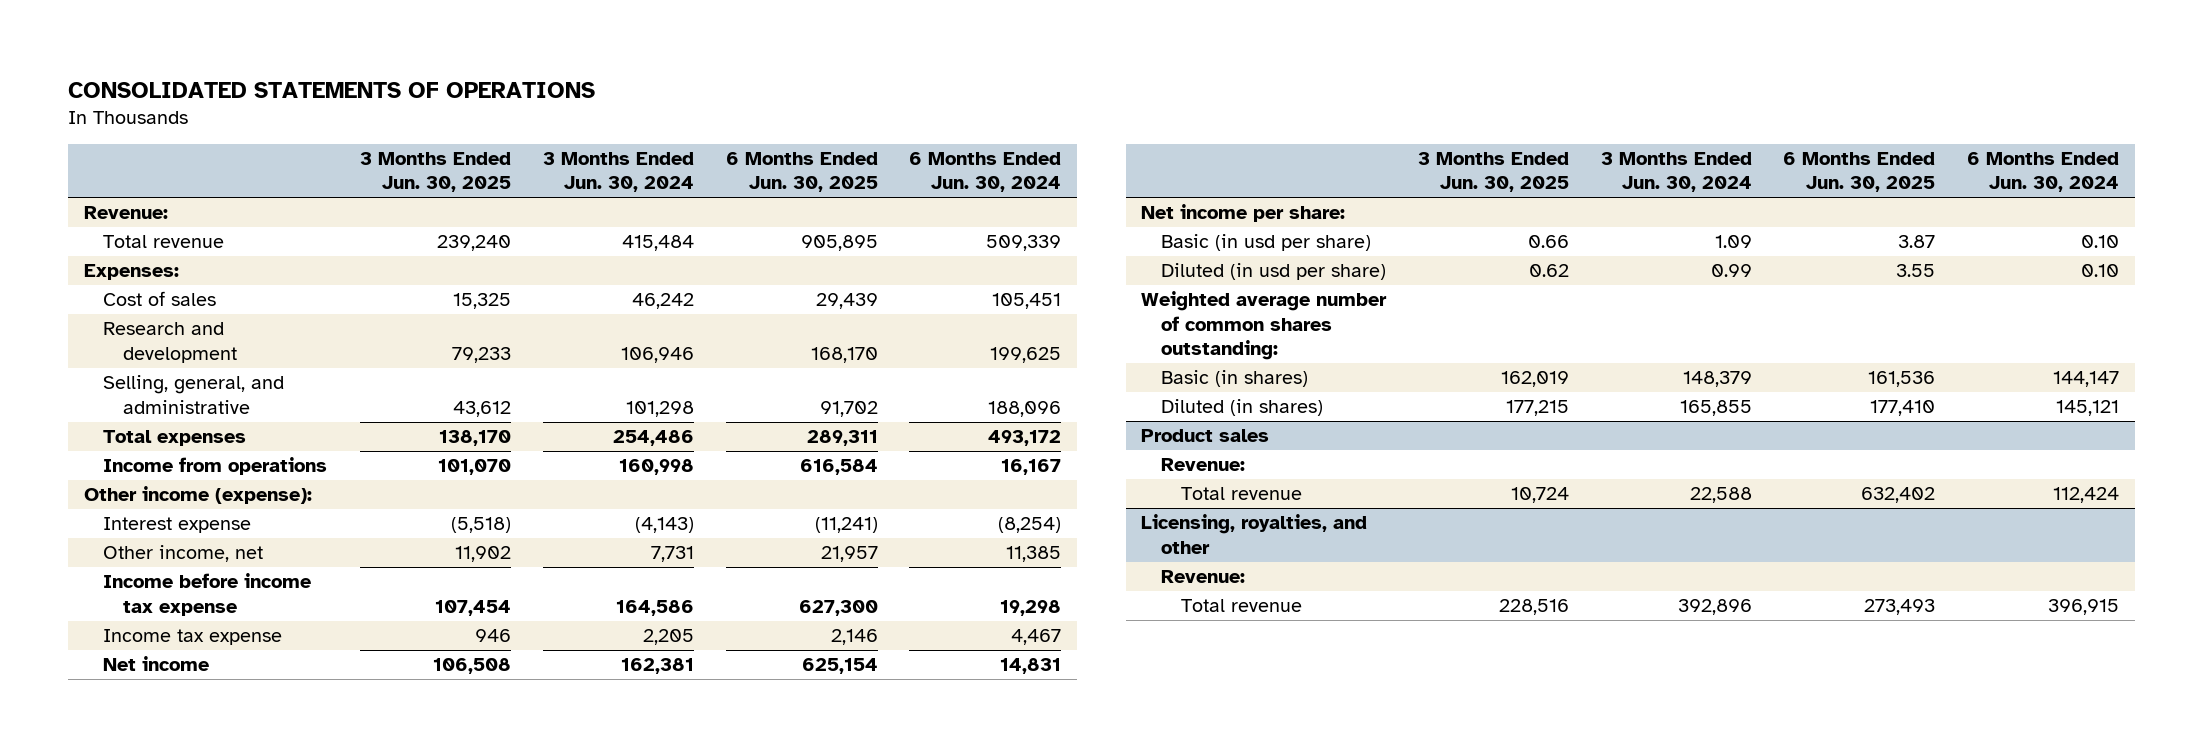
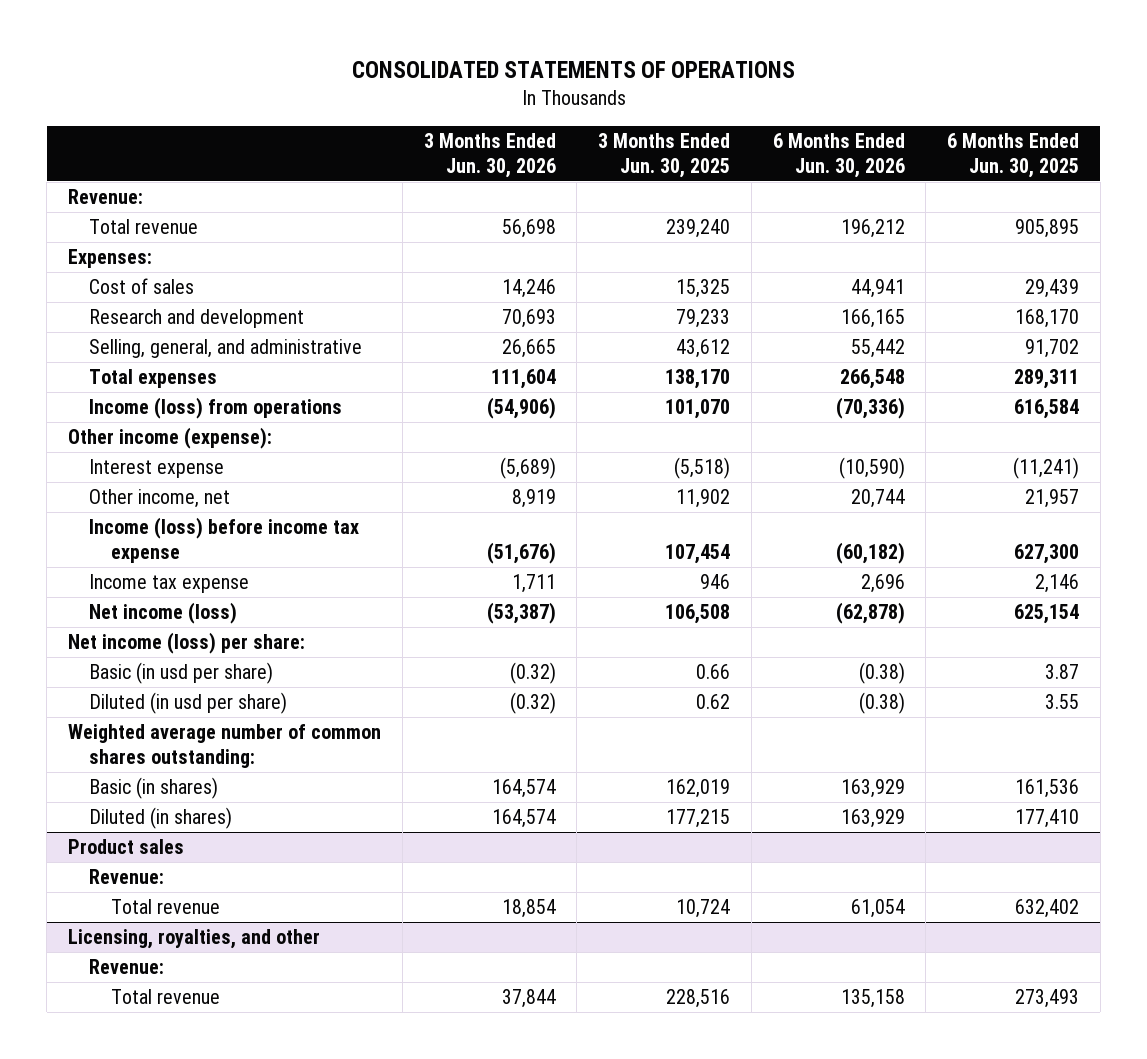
- | 3 Months Ended Jun. 30, 2025 | 3 Months Ended Jun. 30, 2024 | 6 Months Ended Jun. 30, 2025 | 6 Months Ended Jun. 30, 2024
+ | 3 Months Ended Jun. 30, 2026 | 3 Months Ended Jun. 30, 2025 | 6 Months Ended Jun. 30, 2026 | 6 Months Ended Jun. 30, 2025
- Income from operations | 101,070 | 160,998 | 616,584 | 16,167
+ Income (loss) from operations | (54,906) | 101,070 | (70,336) | 616,584
- Income before income tax expense | 107,454 | 164,586 | 627,300 | 19,298
+ Income (loss) before income tax expense | (51,676) | 107,454 | (60,182) | 627,300
- Net income | 106,508 | 162,381 | 625,154 | 14,831
- Net income per share:
+ Net income (loss) | (53,387) | 106,508 | (62,878) | 625,154
+ Net income (loss) per share:

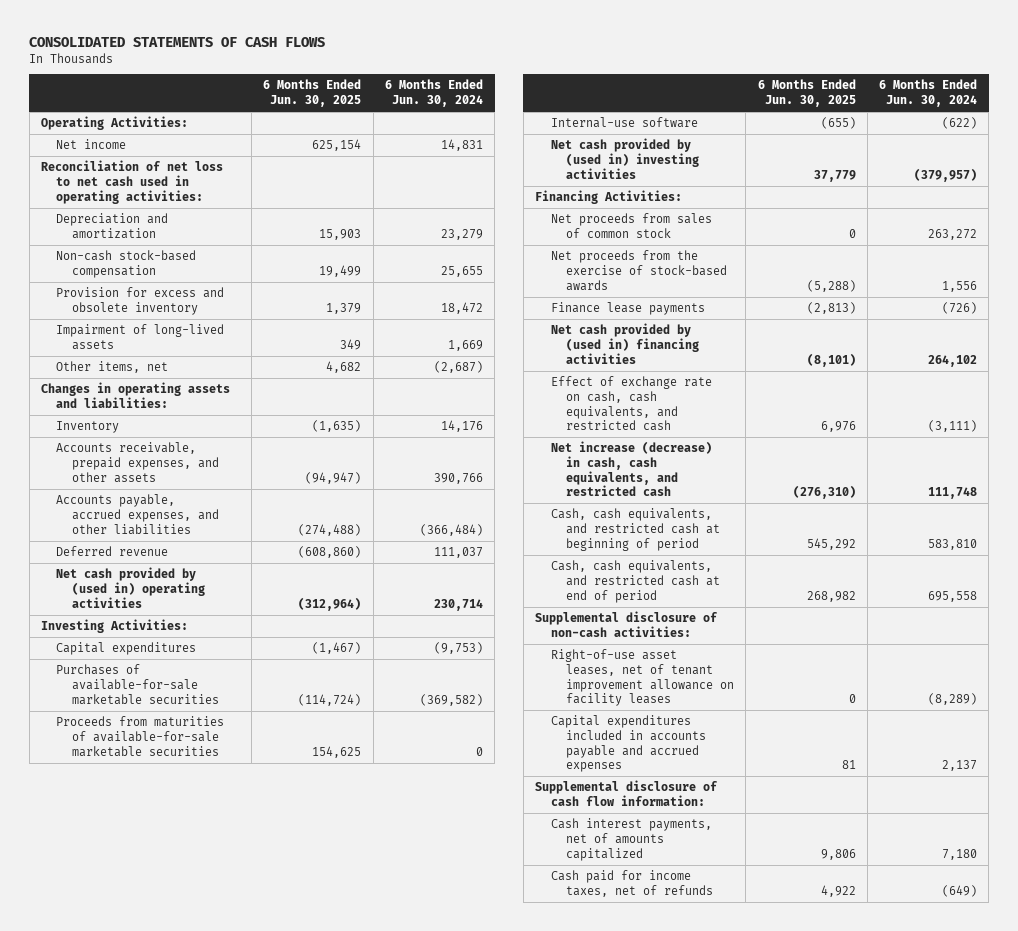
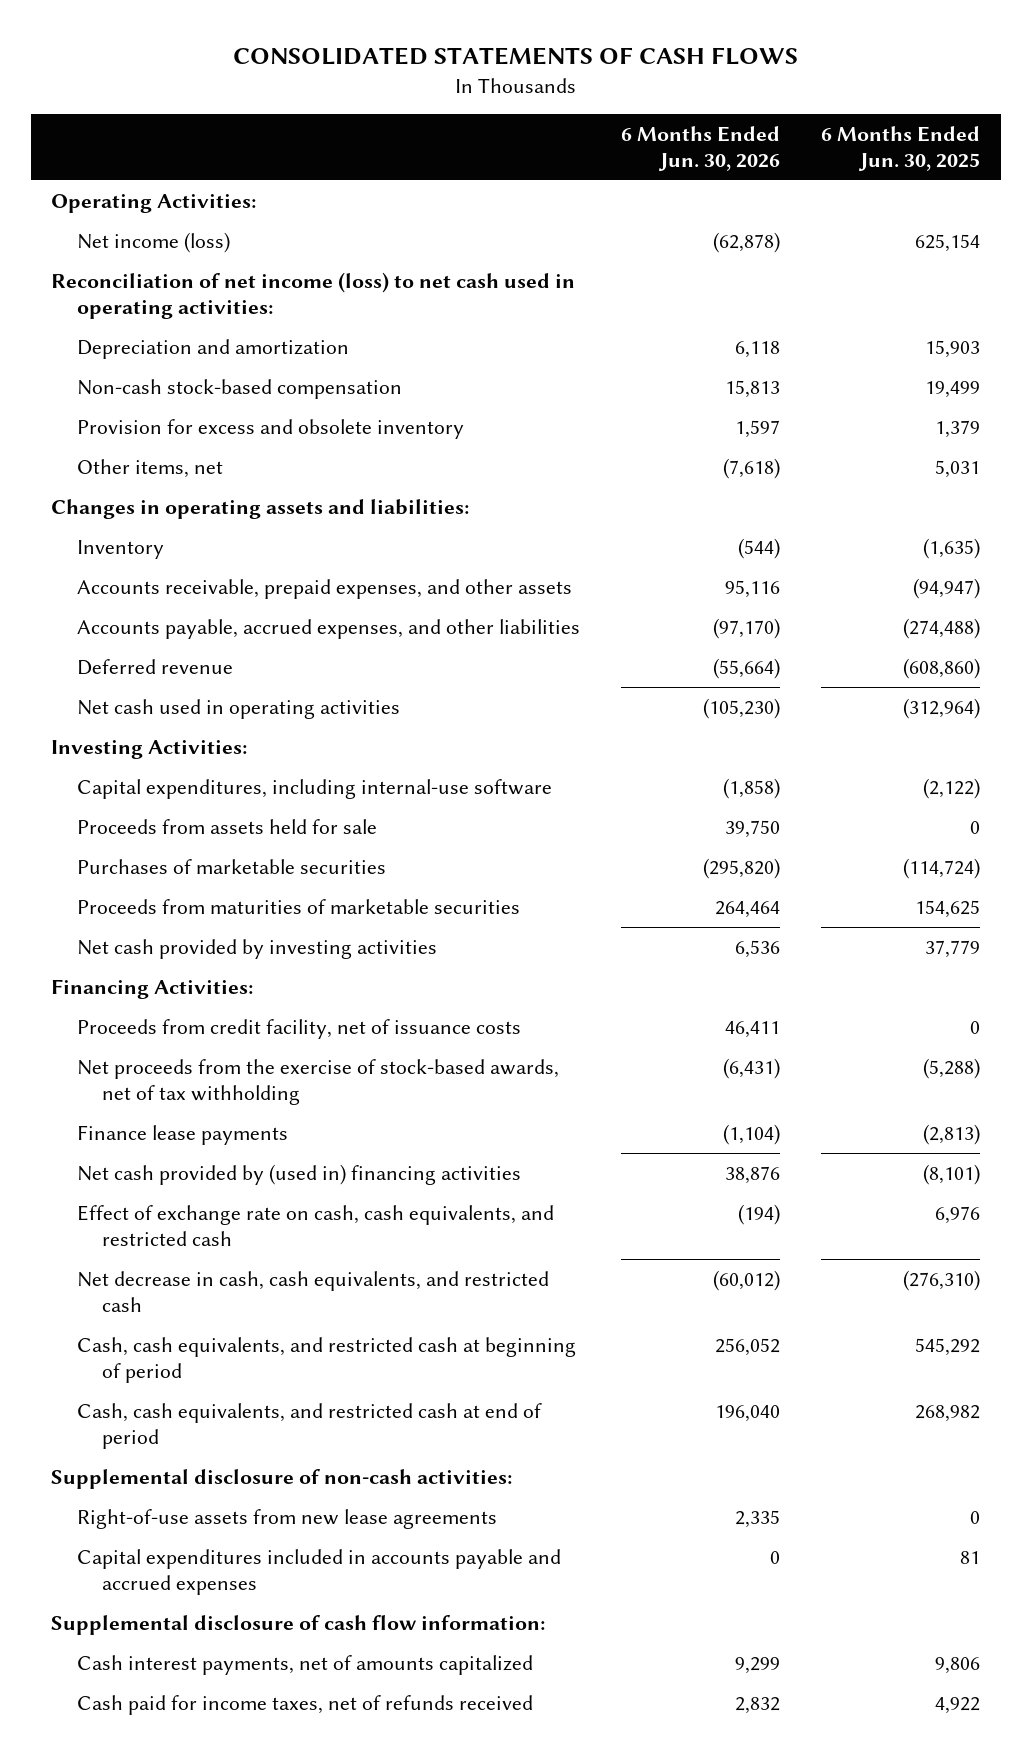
- | 6 Months Ended Jun. 30, 2025 | 6 Months Ended Jun. 30, 2024
+ | 6 Months Ended Jun. 30, 2026 | 6 Months Ended Jun. 30, 2025
- Net income | 625,154 | 14,831
- Reconciliation of net loss to net cash used in operating activities:
+ Net income (loss) | (62,878) | 625,154
+ Reconciliation of net income (loss) to net cash used in operating activities:
- Impairment of long-lived assets | 349 | 1,669
- Other items, net | 4,682 | (2,687)
+ Other items, net | (7,618) | 5,031
- Net cash provided by (used in) operating activities | (312,964) | 230,714
+ Net cash used in operating activities | (105,230) | (312,964)
- Capital expenditures | (1,467) | (9,753)
- Purchases of available-for-sale marketable securities | (114,724) | (369,582)
- Proceeds from maturities of available-for-sale marketable securities | 154,625 | 0
- Internal-use software | (655) | (622)
- Net cash provided by (used in) investing activities | 37,779 | (379,957)
+ Capital expenditures, including internal-use software | (1,858) | (2,122)
+ Proceeds from assets held for sale | 39,750 | 0
+ Purchases of marketable securities | (295,820) | (114,724)
+ Proceeds from maturities of marketable securities | 264,464 | 154,625
+ Net cash provided by investing activities | 6,536 | 37,779
- Net proceeds from sales of common stock | 0 | 263,272
- Net proceeds from the exercise of stock-based awards | (5,288) | 1,556
+ Proceeds from credit facility, net of issuance costs | 46,411 | 0
+ Net proceeds from the exercise of stock-based awards, net of tax withholding | (6,431) | (5,288)
- Net increase (decrease) in cash, cash equivalents, and restricted cash | (276,310) | 111,748
+ Net decrease in cash, cash equivalents, and restricted cash | (60,012) | (276,310)
- Right-of-use asset leases, net of tenant improvement allowance on facility leases | 0 | (8,289)
+ Right-of-use assets from new lease agreements | 2,335 | 0
- Cash paid for income taxes, net of refunds | 4,922 | (649)
+ Cash paid for income taxes, net of refunds received | 2,832 | 4,922

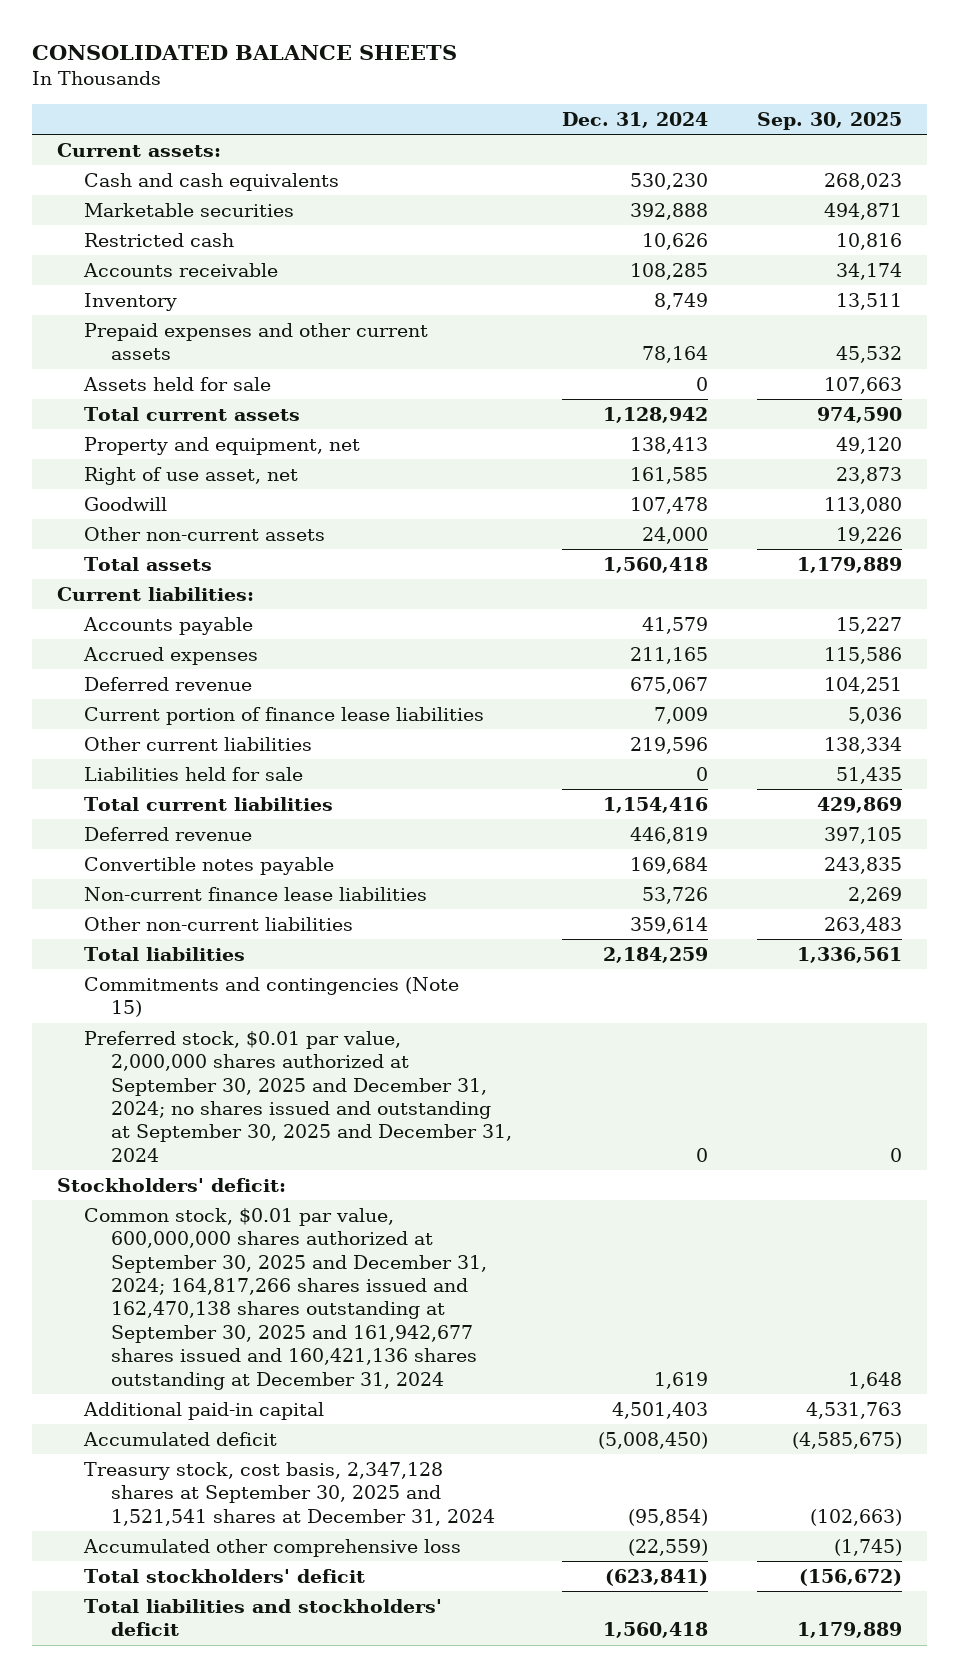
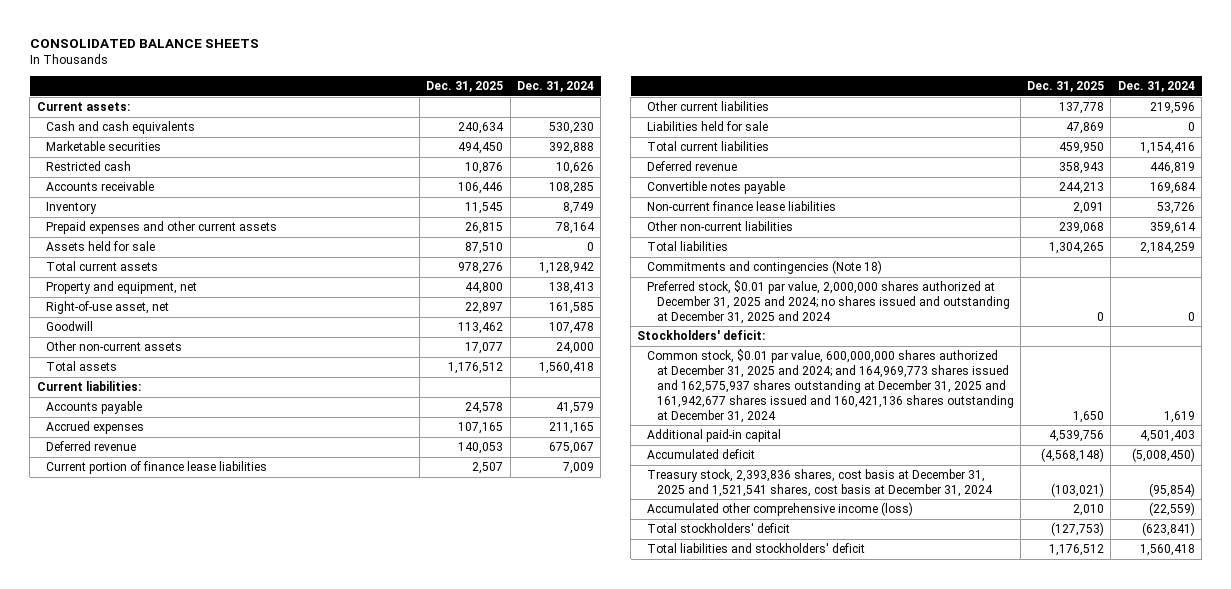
- | Dec. 31, 2024 | Sep. 30, 2025
+ | Dec. 31, 2025 | Dec. 31, 2024
- Right of use asset, net | 161,585 | 23,873
+ Right-of-use asset, net | 22,897 | 161,585
- Commitments and contingencies (Note 15)
- Preferred stock, $0.01 par value, 2,000,000 shares authorized at September 30, 2025 and December 31, 2024; no shares issued and outstanding at September 30, 2025 and December 31, 2024 | 0 | 0
+ Commitments and contingencies (Note 18)
+ Preferred stock, $0.01 par value, 2,000,000 shares authorized at December 31, 2025 and 2024; no shares issued and outstanding at December 31, 2025 and 2024 | 0 | 0
- Common stock, $0.01 par value, 600,000,000 shares authorized at September 30, 2025 and December 31, 2024; 164,817,266 shares issued and 162,470,138 shares outstanding at September 30, 2025 and 161,942,677 shares issued and 160,421,136 shares outstanding at December 31, 2024 | 1,619 | 1,648
+ Common stock, $0.01 par value, 600,000,000 shares authorized at December 31, 2025 and 2024; and 164,969,773 shares issued and 162,575,937 shares outstanding at December 31, 2025 and 161,942,677 shares issued and 160,421,136 shares outstanding at December 31, 2024 | 1,650 | 1,619
- Treasury stock, cost basis, 2,347,128 shares at September 30, 2025 and 1,521,541 shares at December 31, 2024 | (95,854) | (102,663)
- Accumulated other comprehensive loss | (22,559) | (1,745)
+ Treasury stock, 2,393,836 shares, cost basis at December 31, 2025 and 1,521,541 shares, cost basis at December 31, 2024 | (103,021) | (95,854)
+ Accumulated other comprehensive income (loss) | 2,010 | (22,559)

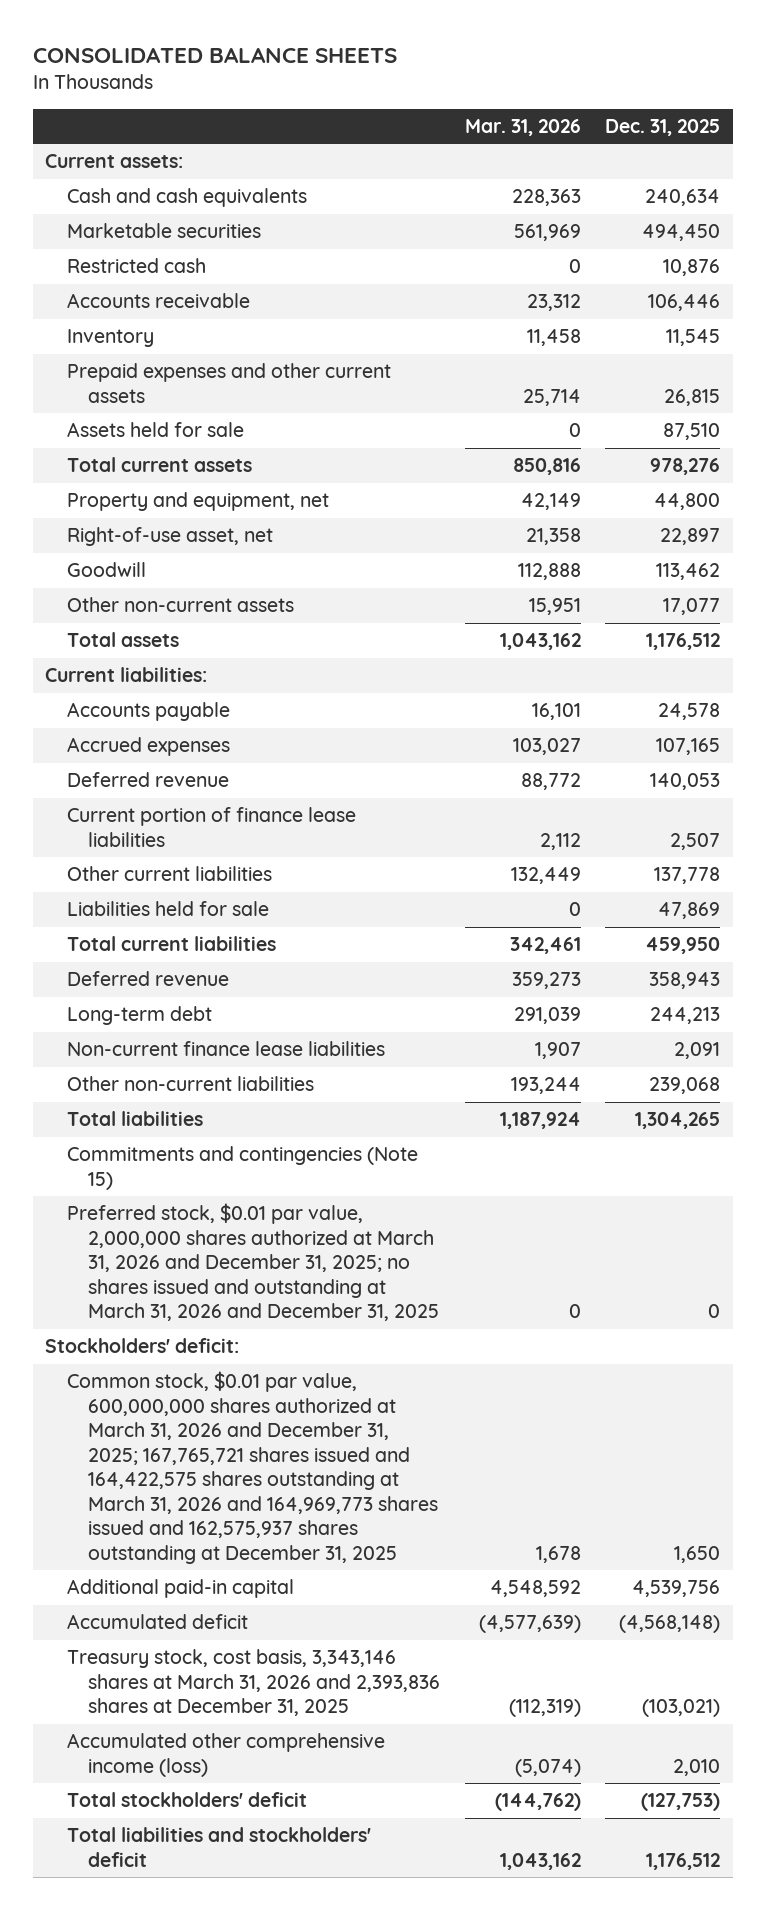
- | Dec. 31, 2025 | Dec. 31, 2024
+ | Mar. 31, 2026 | Dec. 31, 2025
- Convertible notes payable | 244,213 | 169,684
+ Long-term debt | 291,039 | 244,213
- Commitments and contingencies (Note 18)
- Preferred stock, $0.01 par value, 2,000,000 shares authorized at December 31, 2025 and 2024; no shares issued and outstanding at December 31, 2025 and 2024 | 0 | 0
+ Commitments and contingencies (Note 15)
+ Preferred stock, $0.01 par value, 2,000,000 shares authorized at March 31, 2026 and December 31, 2025; no shares issued and outstanding at March 31, 2026 and December 31, 2025 | 0 | 0
- Common stock, $0.01 par value, 600,000,000 shares authorized at December 31, 2025 and 2024; and 164,969,773 shares issued and 162,575,937 shares outstanding at December 31, 2025 and 161,942,677 shares issued and 160,421,136 shares outstanding at December 31, 2024 | 1,650 | 1,619
+ Common stock, $0.01 par value, 600,000,000 shares authorized at March 31, 2026 and December 31, 2025; 167,765,721 shares issued and 164,422,575 shares outstanding at March 31, 2026 and 164,969,773 shares issued and 162,575,937 shares outstanding at December 31, 2025 | 1,678 | 1,650
- Treasury stock, 2,393,836 shares, cost basis at December 31, 2025 and 1,521,541 shares, cost basis at December 31, 2024 | (103,021) | (95,854)
+ Treasury stock, cost basis, 3,343,146 shares at March 31, 2026 and 2,393,836 shares at December 31, 2025 | (112,319) | (103,021)

